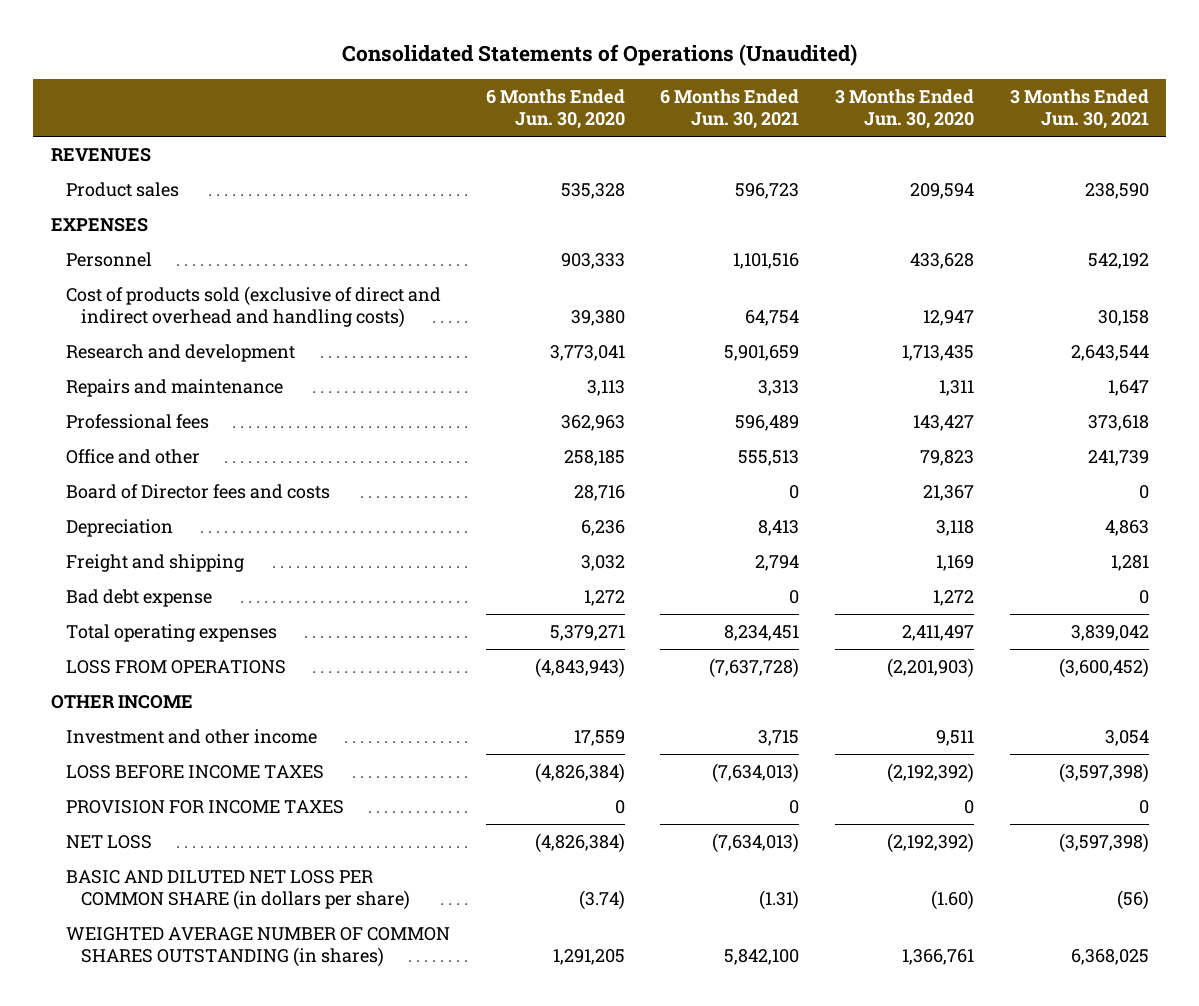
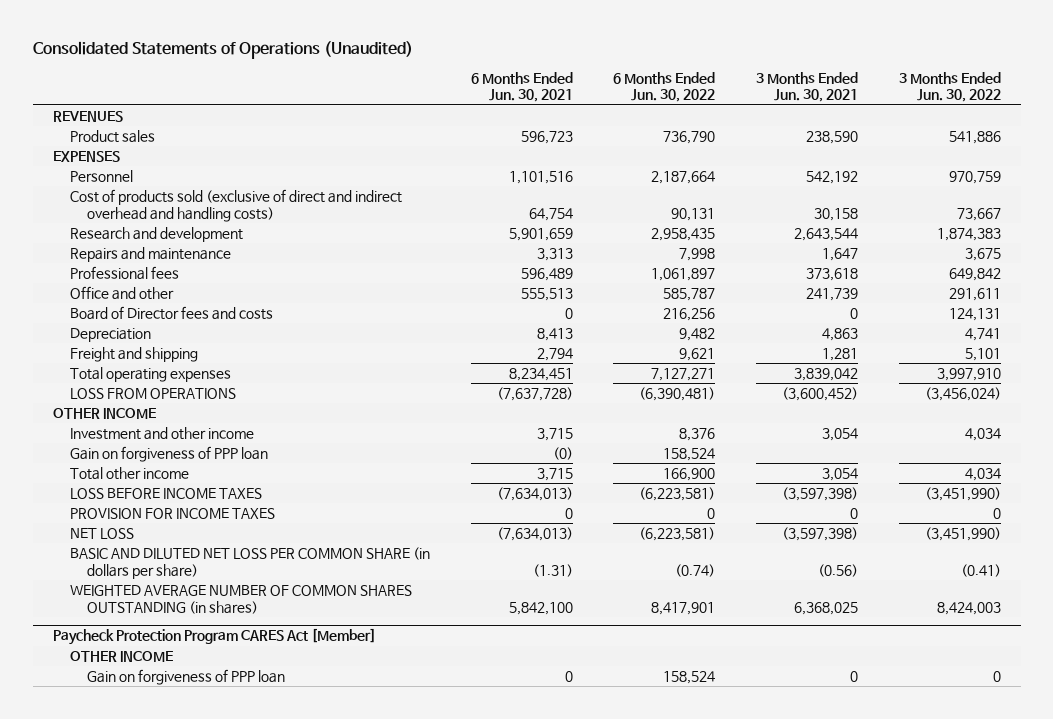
- | 6 Months Ended Jun. 30, 2020 | 6 Months Ended Jun. 30, 2021 | 3 Months Ended Jun. 30, 2020 | 3 Months Ended Jun. 30, 2021
+ | 6 Months Ended Jun. 30, 2021 | 6 Months Ended Jun. 30, 2022 | 3 Months Ended Jun. 30, 2021 | 3 Months Ended Jun. 30, 2022
- Bad debt expense | 1,272 | 0 | 1,272 | 0
+ Gain on forgiveness of PPP loan | (0) | 158,524 | |
+ Total other income | 3,715 | 166,900 | 3,054 | 4,034
- BASIC AND DILUTED NET LOSS PER COMMON SHARE (in dollars per share) | (3.74) | (1.31) | (1.60) | (56)
+ BASIC AND DILUTED NET LOSS PER COMMON SHARE (in dollars per share) | (1.31) | (0.74) | (0.56) | (0.41)
+ Paycheck Protection Program CARES Act [Member]
+ OTHER INCOME
+ Gain on forgiveness of PPP loan | 0 | 158,524 | 0 | 0

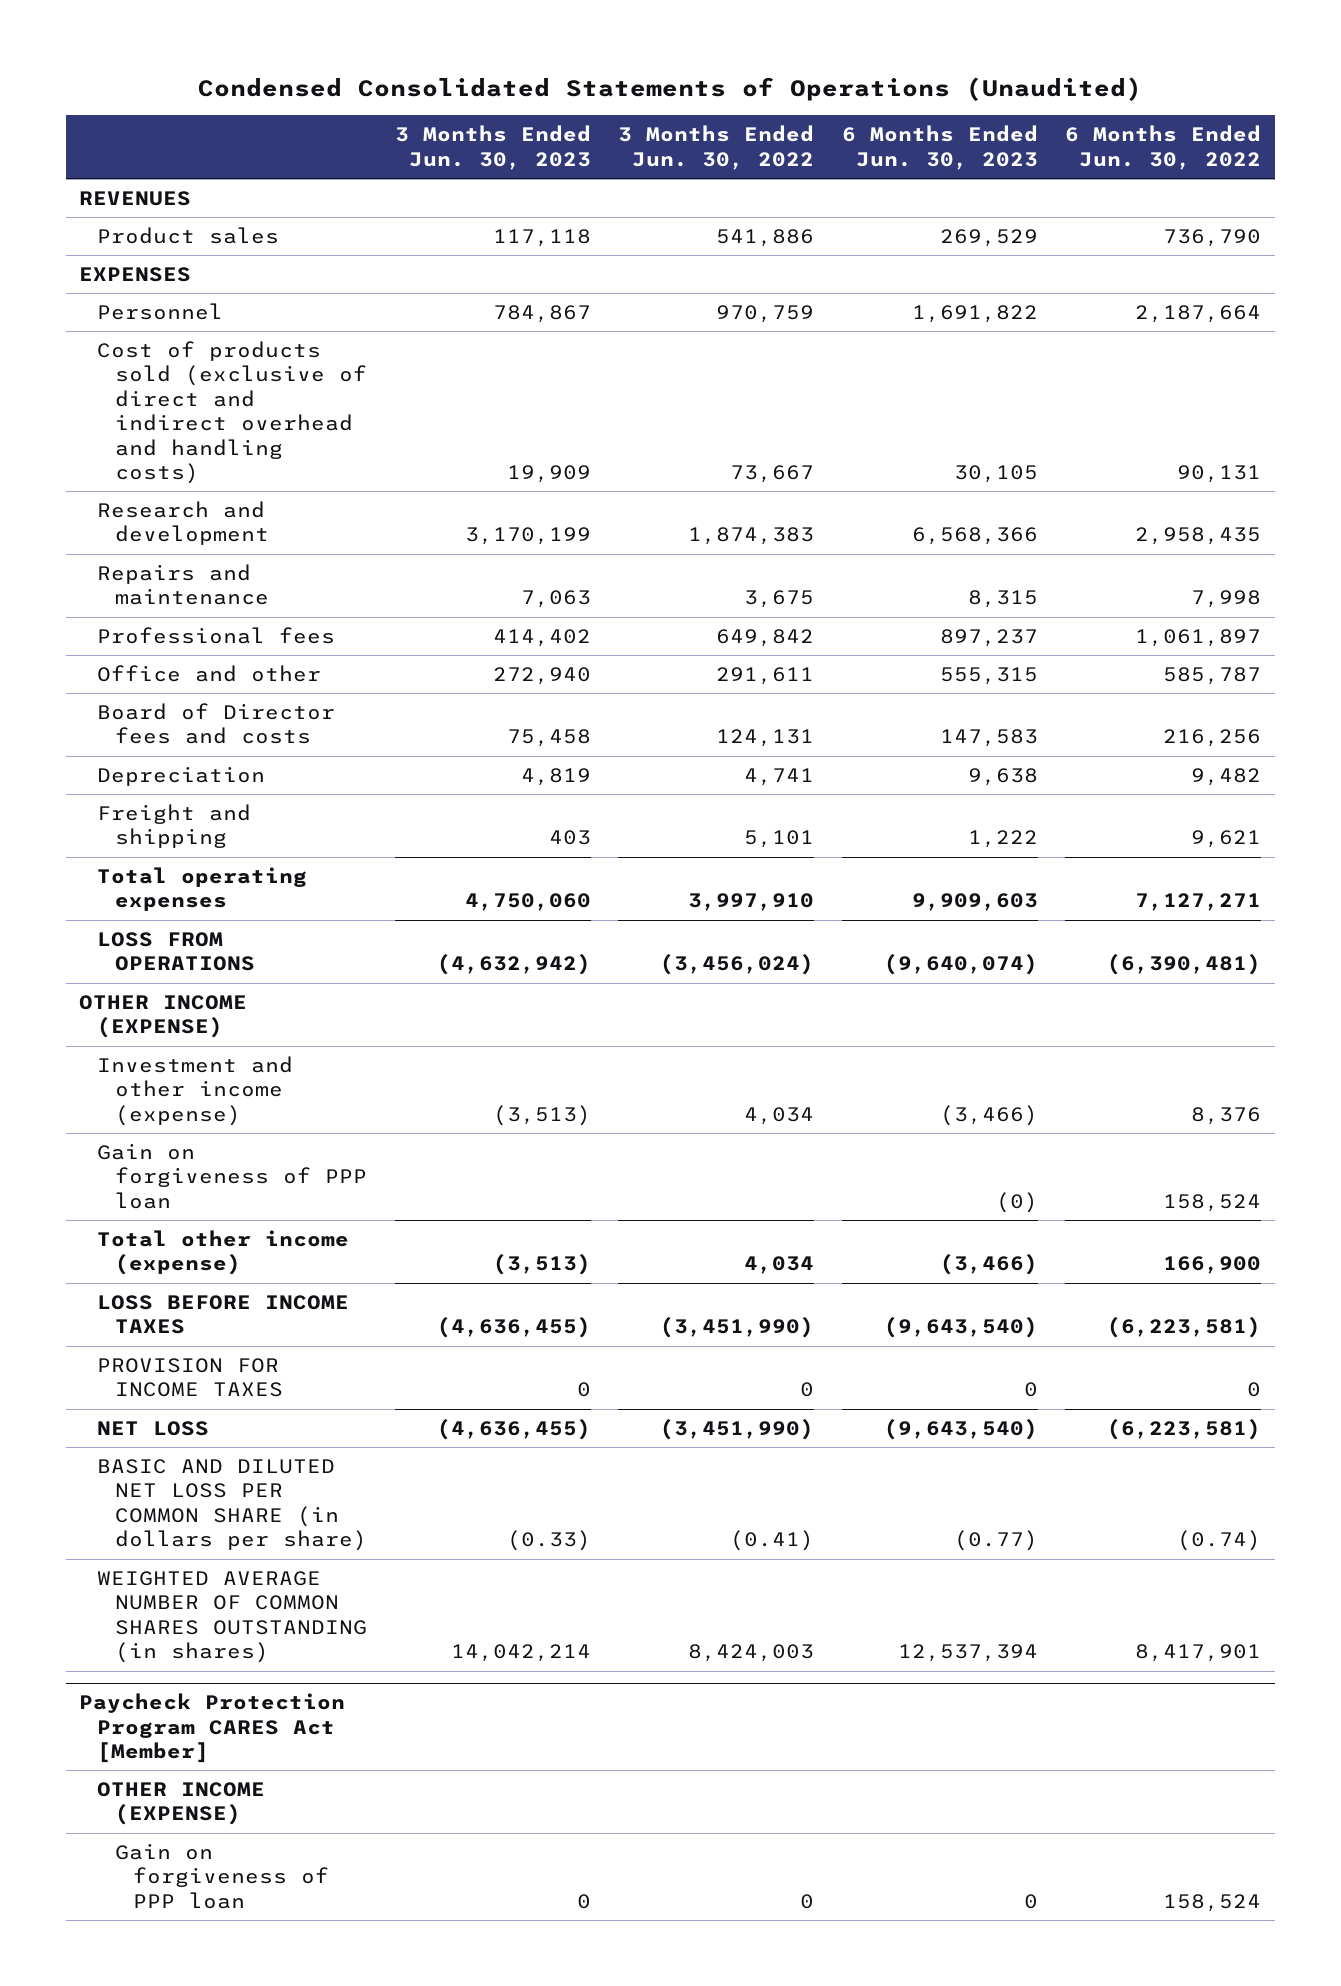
- Consolidated Statements of Operations (Unaudited)
+ Condensed Consolidated Statements of Operations (Unaudited)
- | 6 Months Ended Jun. 30, 2021 | 6 Months Ended Jun. 30, 2022 | 3 Months Ended Jun. 30, 2021 | 3 Months Ended Jun. 30, 2022
+ | 3 Months Ended Jun. 30, 2023 | 3 Months Ended Jun. 30, 2022 | 6 Months Ended Jun. 30, 2023 | 6 Months Ended Jun. 30, 2022
- OTHER INCOME
- Investment and other income | 3,715 | 8,376 | 3,054 | 4,034
+ OTHER INCOME (EXPENSE)
+ Investment and other income (expense) | (3,513) | 4,034 | (3,466) | 8,376
- Total other income | 3,715 | 166,900 | 3,054 | 4,034
+ Total other income (expense) | (3,513) | 4,034 | (3,466) | 166,900
@ Paycheck Protection Program CARES Act [Member]
- OTHER INCOME
+ OTHER INCOME (EXPENSE)

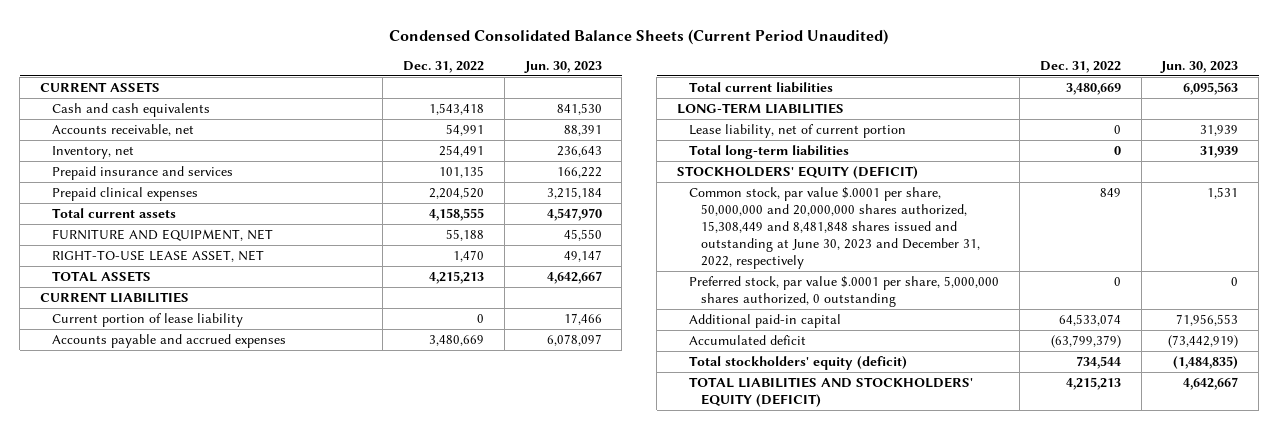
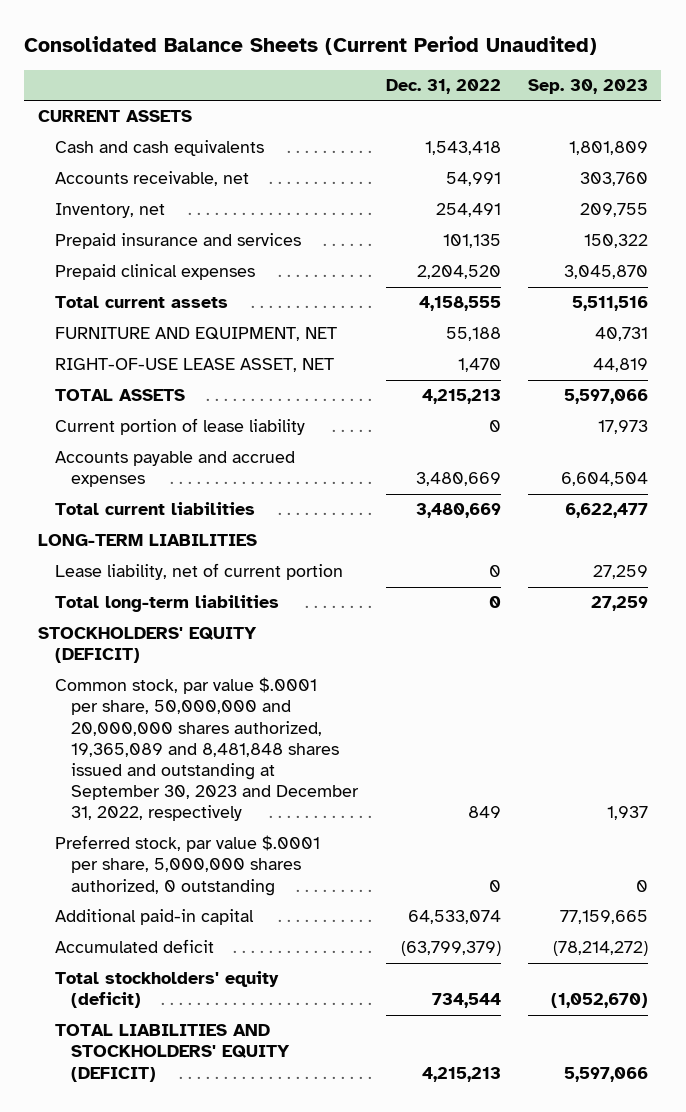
- Condensed Consolidated Balance Sheets (Current Period Unaudited)
+ Consolidated Balance Sheets (Current Period Unaudited)
- | Dec. 31, 2022 | Jun. 30, 2023
+ | Dec. 31, 2022 | Sep. 30, 2023
- RIGHT-TO-USE LEASE ASSET, NET | 1,470 | 49,147
+ RIGHT-OF-USE LEASE ASSET, NET | 1,470 | 44,819
- CURRENT LIABILITIES
- Common stock, par value $.0001 per share, 50,000,000 and 20,000,000 shares authorized, 15,308,449 and 8,481,848 shares issued and outstanding at June 30, 2023 and December 31, 2022, respectively | 849 | 1,531
+ Common stock, par value $.0001 per share, 50,000,000 and 20,000,000 shares authorized, 19,365,089 and 8,481,848 shares issued and outstanding at September 30, 2023 and December 31, 2022, respectively | 849 | 1,937

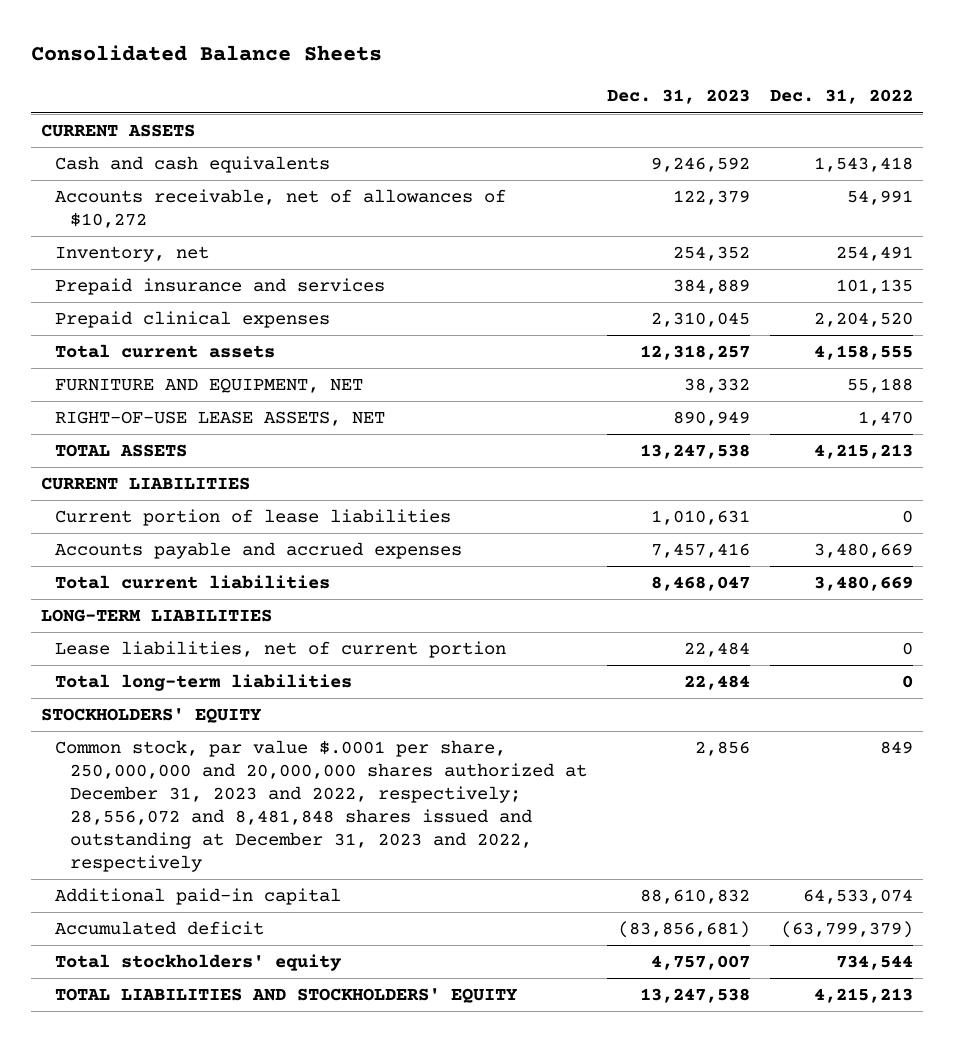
- Consolidated Balance Sheets (Current Period Unaudited)
+ Consolidated Balance Sheets
- | Dec. 31, 2022 | Sep. 30, 2023
+ | Dec. 31, 2023 | Dec. 31, 2022
- Accounts receivable, net | 54,991 | 303,760
+ Accounts receivable, net of allowances of $10,272 | 122,379 | 54,991
- RIGHT-OF-USE LEASE ASSET, NET | 1,470 | 44,819
+ RIGHT-OF-USE LEASE ASSETS, NET | 890,949 | 1,470
- Current portion of lease liability | 0 | 17,973
+ CURRENT LIABILITIES
+ Current portion of lease liabilities | 1,010,631 | 0
- Lease liability, net of current portion | 0 | 27,259
+ Lease liabilities, net of current portion | 22,484 | 0
- STOCKHOLDERS' EQUITY (DEFICIT)
- Common stock, par value $.0001 per share, 50,000,000 and 20,000,000 shares authorized, 19,365,089 and 8,481,848 shares issued and outstanding at September 30, 2023 and December 31, 2022, respectively | 849 | 1,937
- Preferred stock, par value $.0001 per share, 5,000,000 shares authorized, 0 outstanding | 0 | 0
+ STOCKHOLDERS' EQUITY
+ Common stock, par value $.0001 per share, 250,000,000 and 20,000,000 shares authorized at December 31, 2023 and 2022, respectively; 28,556,072 and 8,481,848 shares issued and outstanding at December 31, 2023 and 2022, respectively | 2,856 | 849
- Total stockholders' equity (deficit) | 734,544 | (1,052,670)
- TOTAL LIABILITIES AND STOCKHOLDERS' EQUITY (DEFICIT) | 4,215,213 | 5,597,066
+ Total stockholders' equity | 4,757,007 | 734,544
+ TOTAL LIABILITIES AND STOCKHOLDERS' EQUITY | 13,247,538 | 4,215,213

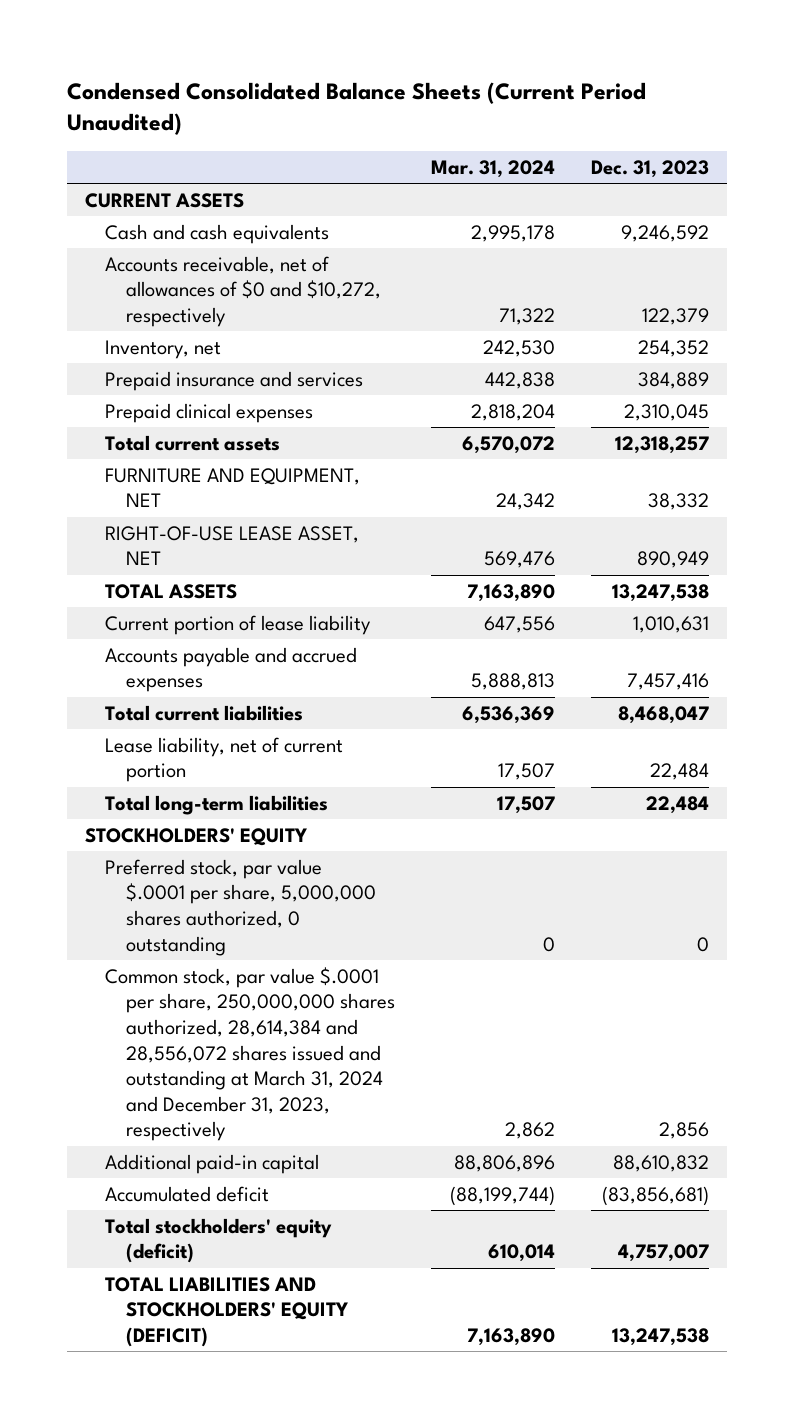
- Consolidated Balance Sheets
+ Condensed Consolidated Balance Sheets (Current Period Unaudited)
- | Dec. 31, 2023 | Dec. 31, 2022
+ | Mar. 31, 2024 | Dec. 31, 2023
- Accounts receivable, net of allowances of $10,272 | 122,379 | 54,991
+ Accounts receivable, net of allowances of $0 and $10,272, respectively | 71,322 | 122,379
- RIGHT-OF-USE LEASE ASSETS, NET | 890,949 | 1,470
+ RIGHT-OF-USE LEASE ASSET, NET | 569,476 | 890,949
- CURRENT LIABILITIES
- Current portion of lease liabilities | 1,010,631 | 0
+ Current portion of lease liability | 647,556 | 1,010,631
- LONG-TERM LIABILITIES
- Lease liabilities, net of current portion | 22,484 | 0
+ Lease liability, net of current portion | 17,507 | 22,484
- Common stock, par value $.0001 per share, 250,000,000 and 20,000,000 shares authorized at December 31, 2023 and 2022, respectively; 28,556,072 and 8,481,848 shares issued and outstanding at December 31, 2023 and 2022, respectively | 2,856 | 849
+ Preferred stock, par value $.0001 per share, 5,000,000 shares authorized, 0 outstanding | 0 | 0
+ Common stock, par value $.0001 per share, 250,000,000 shares authorized, 28,614,384 and 28,556,072 shares issued and outstanding at March 31, 2024 and December 31, 2023, respectively | 2,862 | 2,856
- Total stockholders' equity | 4,757,007 | 734,544
- TOTAL LIABILITIES AND STOCKHOLDERS' EQUITY | 13,247,538 | 4,215,213
+ Total stockholders' equity (deficit) | 610,014 | 4,757,007
+ TOTAL LIABILITIES AND STOCKHOLDERS' EQUITY (DEFICIT) | 7,163,890 | 13,247,538

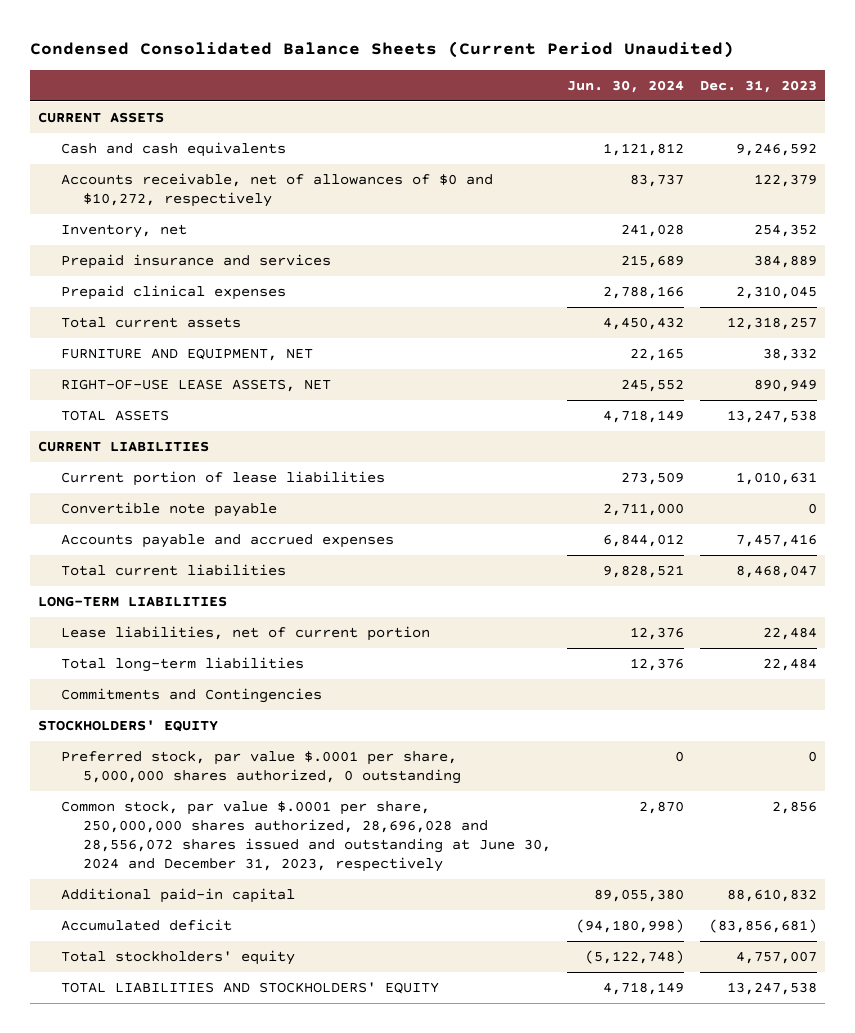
- | Mar. 31, 2024 | Dec. 31, 2023
+ | Jun. 30, 2024 | Dec. 31, 2023
- RIGHT-OF-USE LEASE ASSET, NET | 569,476 | 890,949
+ RIGHT-OF-USE LEASE ASSETS, NET | 245,552 | 890,949
- Current portion of lease liability | 647,556 | 1,010,631
+ CURRENT LIABILITIES
+ Current portion of lease liabilities | 273,509 | 1,010,631
+ Convertible note payable | 2,711,000 | 0
- Lease liability, net of current portion | 17,507 | 22,484
+ LONG-TERM LIABILITIES
+ Lease liabilities, net of current portion | 12,376 | 22,484
+ Commitments and Contingencies
- Common stock, par value $.0001 per share, 250,000,000 shares authorized, 28,614,384 and 28,556,072 shares issued and outstanding at March 31, 2024 and December 31, 2023, respectively | 2,862 | 2,856
+ Common stock, par value $.0001 per share, 250,000,000 shares authorized, 28,696,028 and 28,556,072 shares issued and outstanding at June 30, 2024 and December 31, 2023, respectively | 2,870 | 2,856
- Total stockholders' equity (deficit) | 610,014 | 4,757,007
- TOTAL LIABILITIES AND STOCKHOLDERS' EQUITY (DEFICIT) | 7,163,890 | 13,247,538
+ Total stockholders' equity | (5,122,748) | 4,757,007
+ TOTAL LIABILITIES AND STOCKHOLDERS' EQUITY | 4,718,149 | 13,247,538

